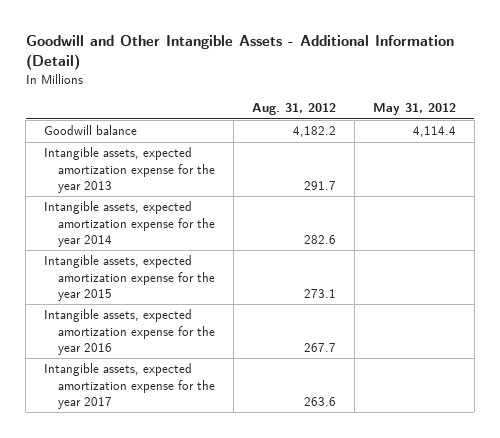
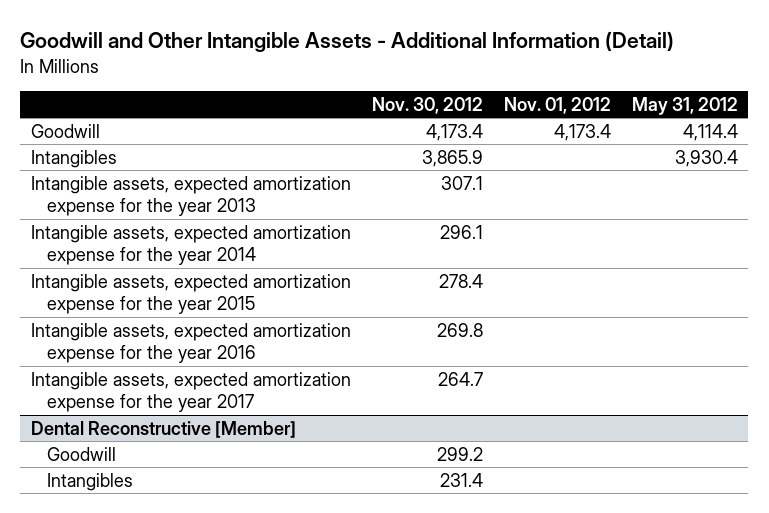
- | Aug. 31, 2012 | May 31, 2012
+ | Nov. 30, 2012 | Nov. 01, 2012 | May 31, 2012
- Goodwill balance | 4,182.2 | 4,114.4
+ Goodwill | 4,173.4 | 4,173.4 | 4,114.4
+ Intangibles | 3,865.9 | | 3,930.4
+ Dental Reconstructive [Member]
+ Goodwill | 299.2 | |
+ Intangibles | 231.4 | |

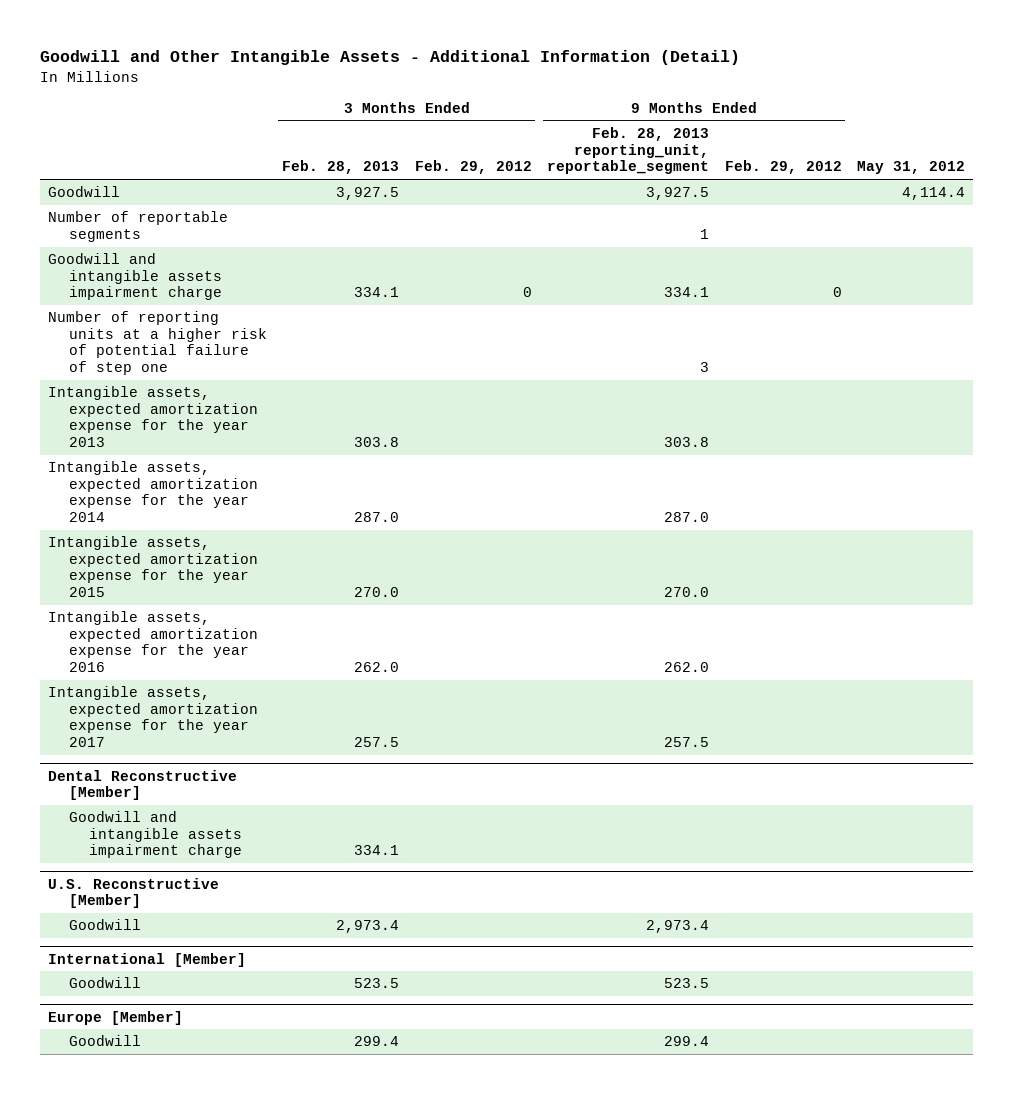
- | Nov. 30, 2012 | Nov. 01, 2012 | May 31, 2012
+ | 3 Months Ended Feb. 28, 2013 | 3 Months Ended Feb. 29, 2012 | 9 Months Ended Feb. 28, 2013 reporting_unit, reportable_segment | 9 Months Ended Feb. 29, 2012 | May 31, 2012
- Intangibles | 3,865.9 | | 3,930.4
+ Number of reportable segments | | | 1 | |
+ Goodwill and intangible assets impairment charge | 334.1 | 0 | 334.1 | 0 |
+ Number of reporting units at a higher risk of potential failure of step one | | | 3 | |
@ Dental Reconstructive [Member]
- Goodwill | 299.2 | |
- Intangibles | 231.4 | |
+ Goodwill and intangible assets impairment charge | 334.1 | | | |
+ U.S. Reconstructive [Member]
+ Goodwill | 2,973.4 | | 2,973.4 | |
+ International [Member]
+ Goodwill | 523.5 | | 523.5 | |
+ Europe [Member]
+ Goodwill | 299.4 | | 299.4 | |

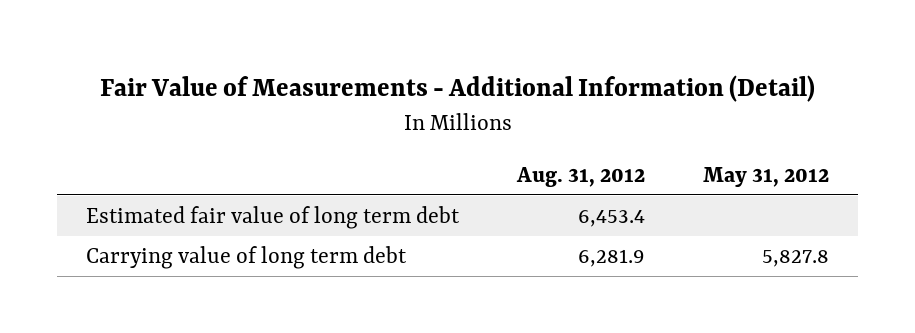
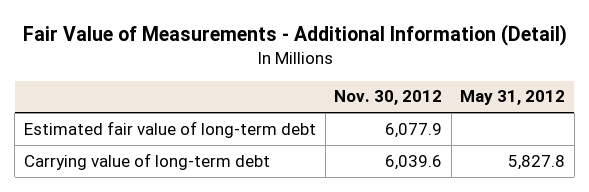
- | Aug. 31, 2012 | May 31, 2012
+ | Nov. 30, 2012 | May 31, 2012
- Estimated fair value of long term debt | 6,453.4 |
- Carrying value of long term debt | 6,281.9 | 5,827.8
+ Estimated fair value of long-term debt | 6,077.9 |
+ Carrying value of long-term debt | 6,039.6 | 5,827.8

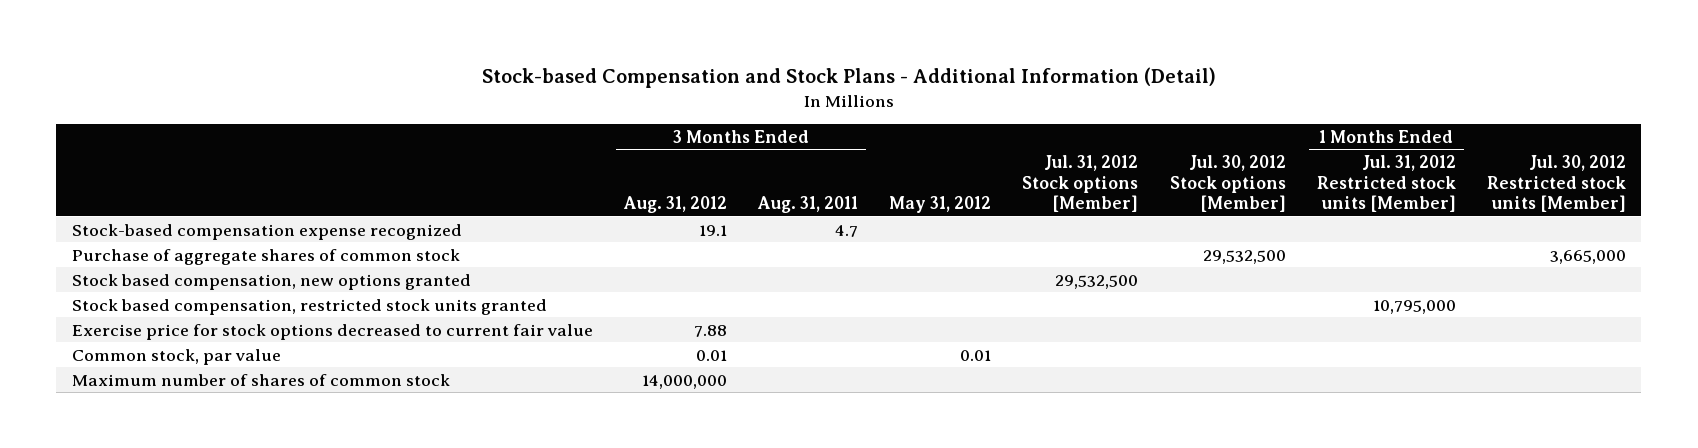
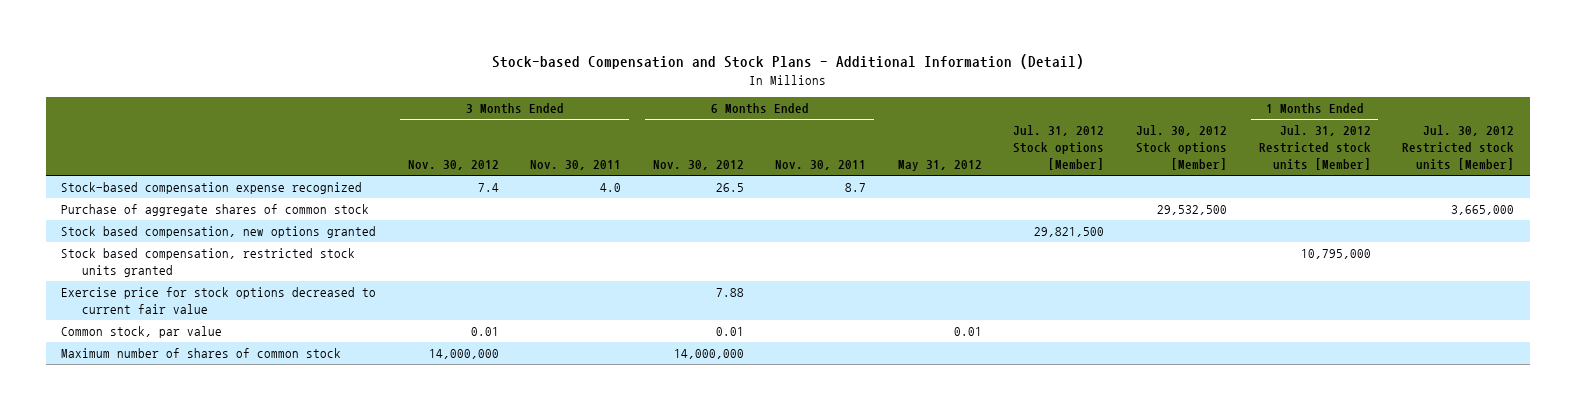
- | 3 Months Ended Aug. 31, 2012 | 3 Months Ended Aug. 31, 2011 | May 31, 2012 | Jul. 31, 2012 Stock options [Member] | Jul. 30, 2012 Stock options [Member] | 1 Months Ended Jul. 31, 2012 Restricted stock units [Member] | Jul. 30, 2012 Restricted stock units [Member]
+ | 3 Months Ended Nov. 30, 2012 | 3 Months Ended Nov. 30, 2011 | 6 Months Ended Nov. 30, 2012 | 6 Months Ended Nov. 30, 2011 | May 31, 2012 | Jul. 31, 2012 Stock options [Member] | Jul. 30, 2012 Stock options [Member] | 1 Months Ended Jul. 31, 2012 Restricted stock units [Member] | Jul. 30, 2012 Restricted stock units [Member]
- Stock based compensation, new options granted | | | | 29,532,500 | | |
+ Stock based compensation, new options granted | | | | | | 29,821,500 | | |

